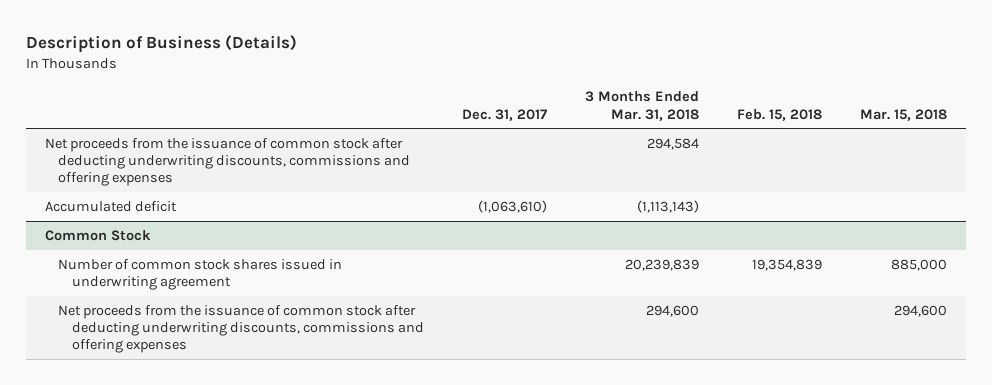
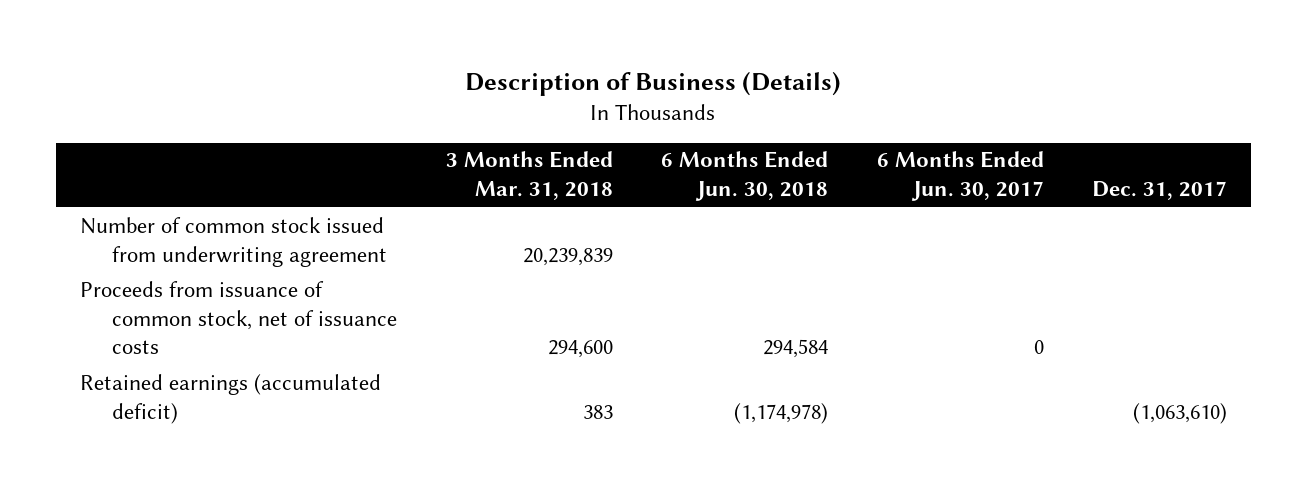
- | Dec. 31, 2017 | 3 Months Ended Mar. 31, 2018 | Feb. 15, 2018 | Mar. 15, 2018
+ | 3 Months Ended Mar. 31, 2018 | 6 Months Ended Jun. 30, 2018 | 6 Months Ended Jun. 30, 2017 | Dec. 31, 2017
- Net proceeds from the issuance of common stock after deducting underwriting discounts, commissions and offering expenses | | 294,584 | |
- Accumulated deficit | (1,063,610) | (1,113,143) | |
- Common Stock
- Number of common stock shares issued in underwriting agreement | | 20,239,839 | 19,354,839 | 885,000
- Net proceeds from the issuance of common stock after deducting underwriting discounts, commissions and offering expenses | | 294,600 | | 294,600
+ Number of common stock issued from underwriting agreement | 20,239,839 | | |
+ Proceeds from issuance of common stock, net of issuance costs | 294,600 | 294,584 | 0 |
+ Retained earnings (accumulated deficit) | 383 | (1,174,978) | | (1,063,610)

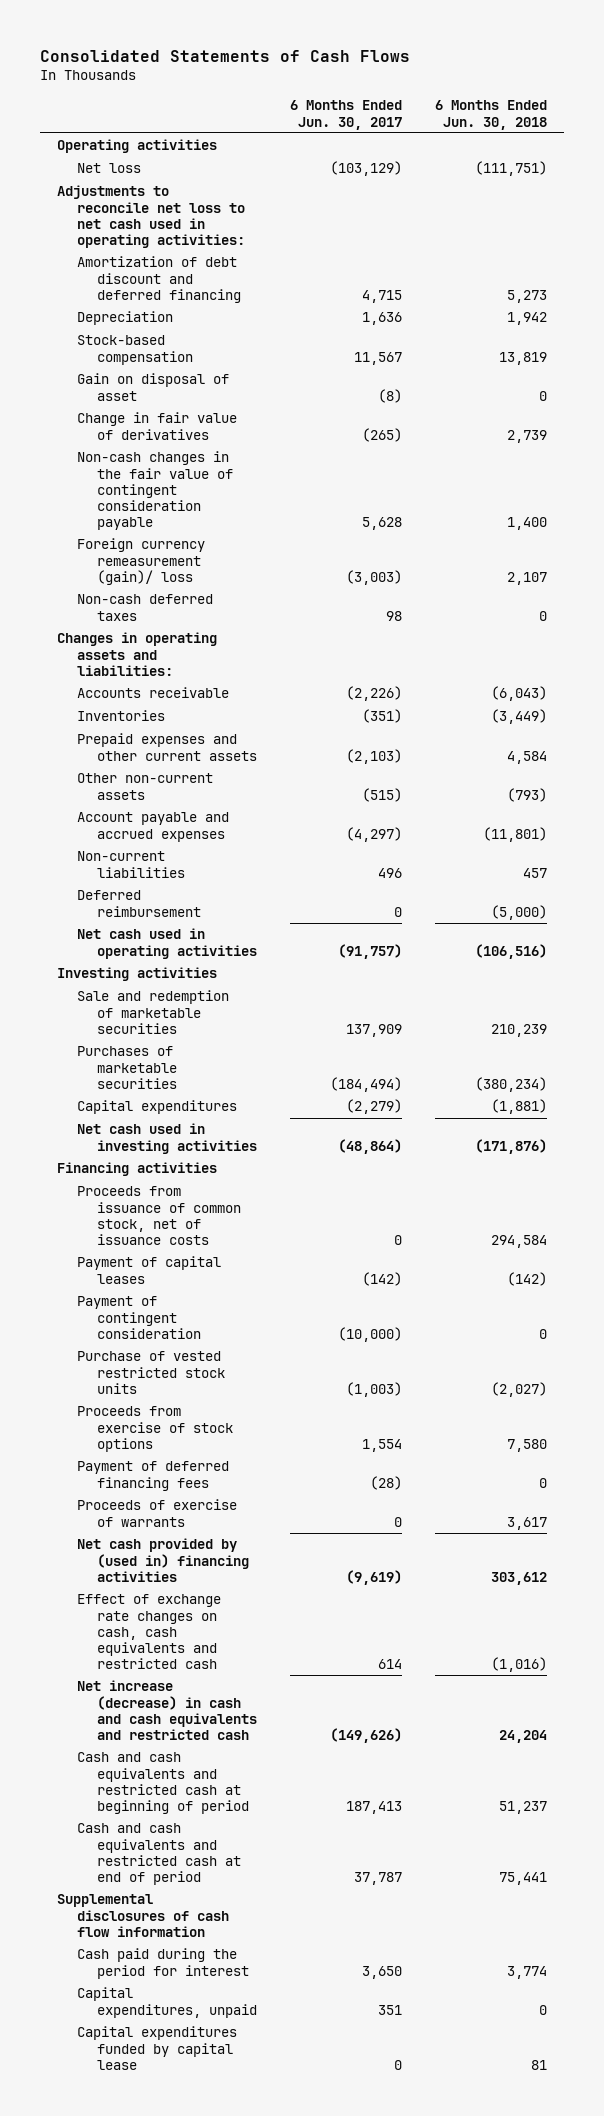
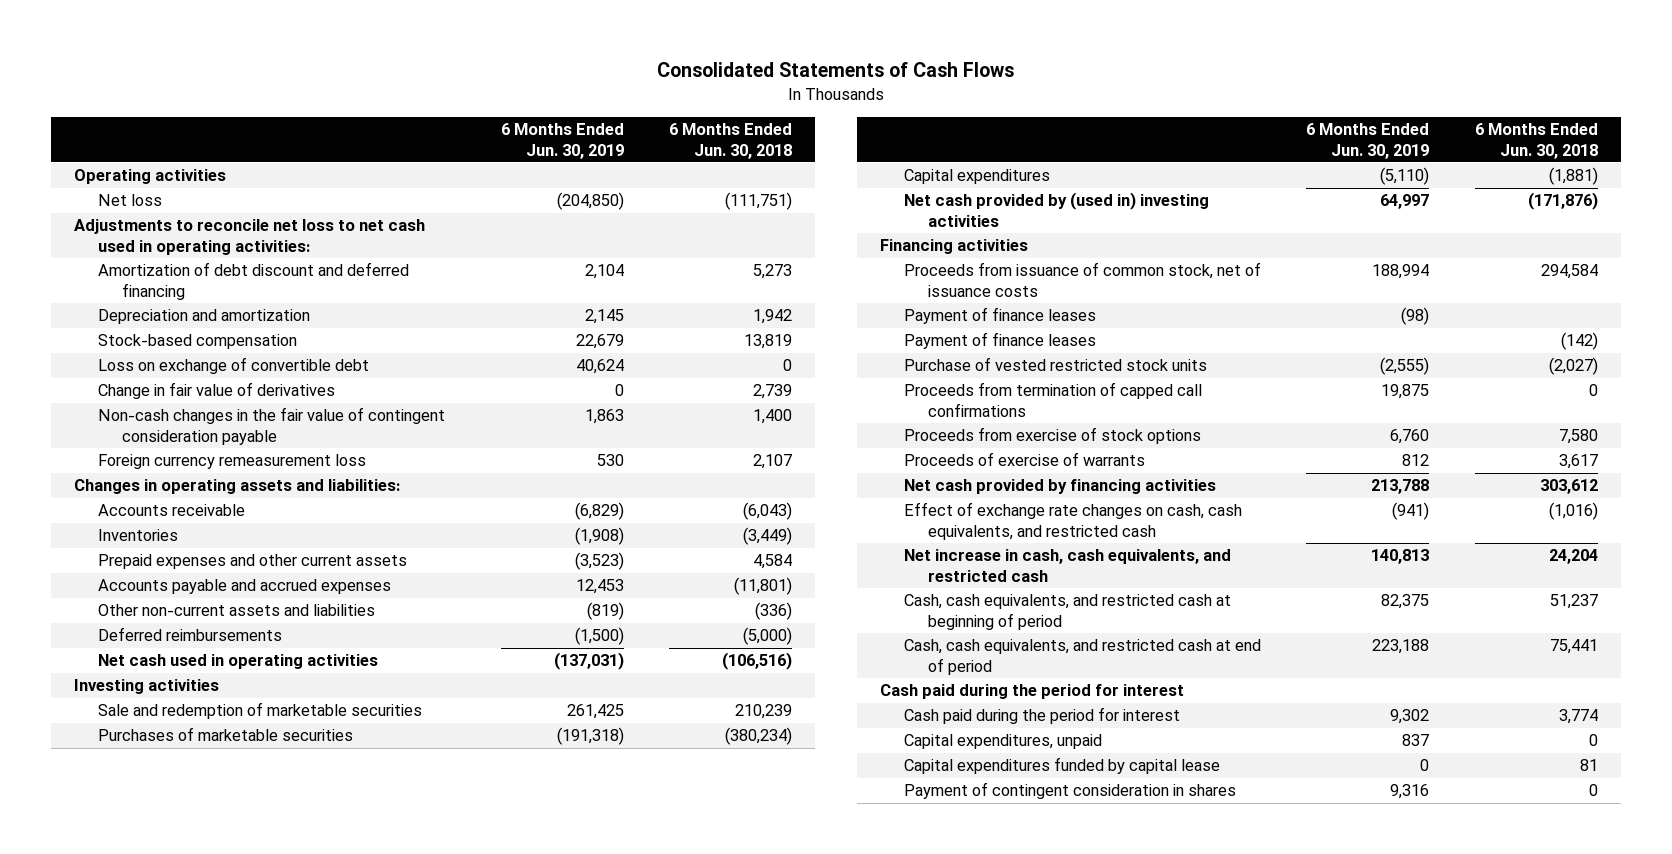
- | 6 Months Ended Jun. 30, 2017 | 6 Months Ended Jun. 30, 2018
+ | 6 Months Ended Jun. 30, 2019 | 6 Months Ended Jun. 30, 2018
- Depreciation | 1,636 | 1,942
+ Depreciation and amortization | 2,145 | 1,942
- Gain on disposal of asset | (8) | 0
+ Loss on exchange of convertible debt | 40,624 | 0
- Foreign currency remeasurement (gain)/ loss | (3,003) | 2,107
- Non-cash deferred taxes | 98 | 0
+ Foreign currency remeasurement loss | 530 | 2,107
- Other non-current assets | (515) | (793)
- Account payable and accrued expenses | (4,297) | (11,801)
- Non-current liabilities | 496 | 457
- Deferred reimbursement | 0 | (5,000)
+ Accounts payable and accrued expenses | 12,453 | (11,801)
+ Other non-current assets and liabilities | (819) | (336)
+ Deferred reimbursements | (1,500) | (5,000)
- Net cash used in investing activities | (48,864) | (171,876)
+ Net cash provided by (used in) investing activities | 64,997 | (171,876)
- Payment of capital leases | (142) | (142)
- Payment of contingent consideration | (10,000) | 0
+ Payment of finance leases | (98) |
+ Payment of finance leases | | (142)
+ Proceeds from termination of capped call confirmations | 19,875 | 0
- Payment of deferred financing fees | (28) | 0
- Net cash provided by (used in) financing activities | (9,619) | 303,612
- Effect of exchange rate changes on cash, cash equivalents and restricted cash | 614 | (1,016)
- Net increase (decrease) in cash and cash equivalents and restricted cash | (149,626) | 24,204
- Cash and cash equivalents and restricted cash at beginning of period | 187,413 | 51,237
- Cash and cash equivalents and restricted cash at end of period | 37,787 | 75,441
- Supplemental disclosures of cash flow information
+ Net cash provided by financing activities | 213,788 | 303,612
+ Effect of exchange rate changes on cash, cash equivalents, and restricted cash | (941) | (1,016)
+ Net increase in cash, cash equivalents, and restricted cash | 140,813 | 24,204
+ Cash, cash equivalents, and restricted cash at beginning of period | 82,375 | 51,237
+ Cash, cash equivalents, and restricted cash at end of period | 223,188 | 75,441
+ Cash paid during the period for interest
+ Payment of contingent consideration in shares | 9,316 | 0

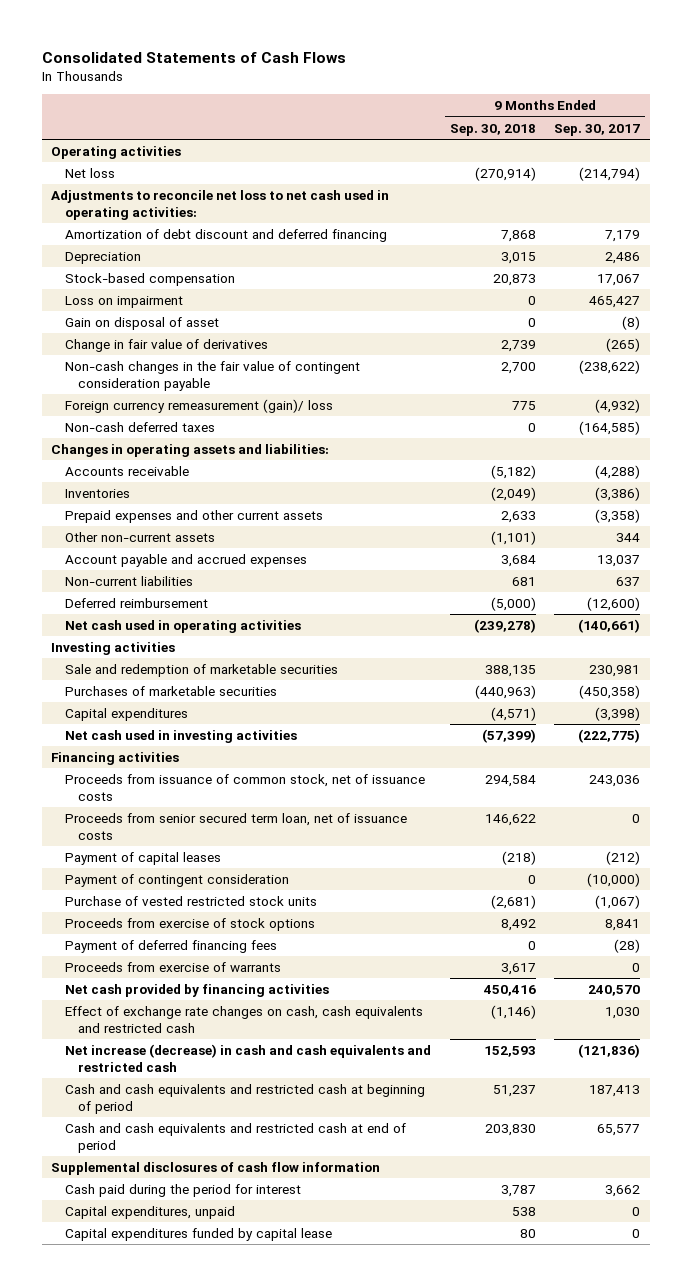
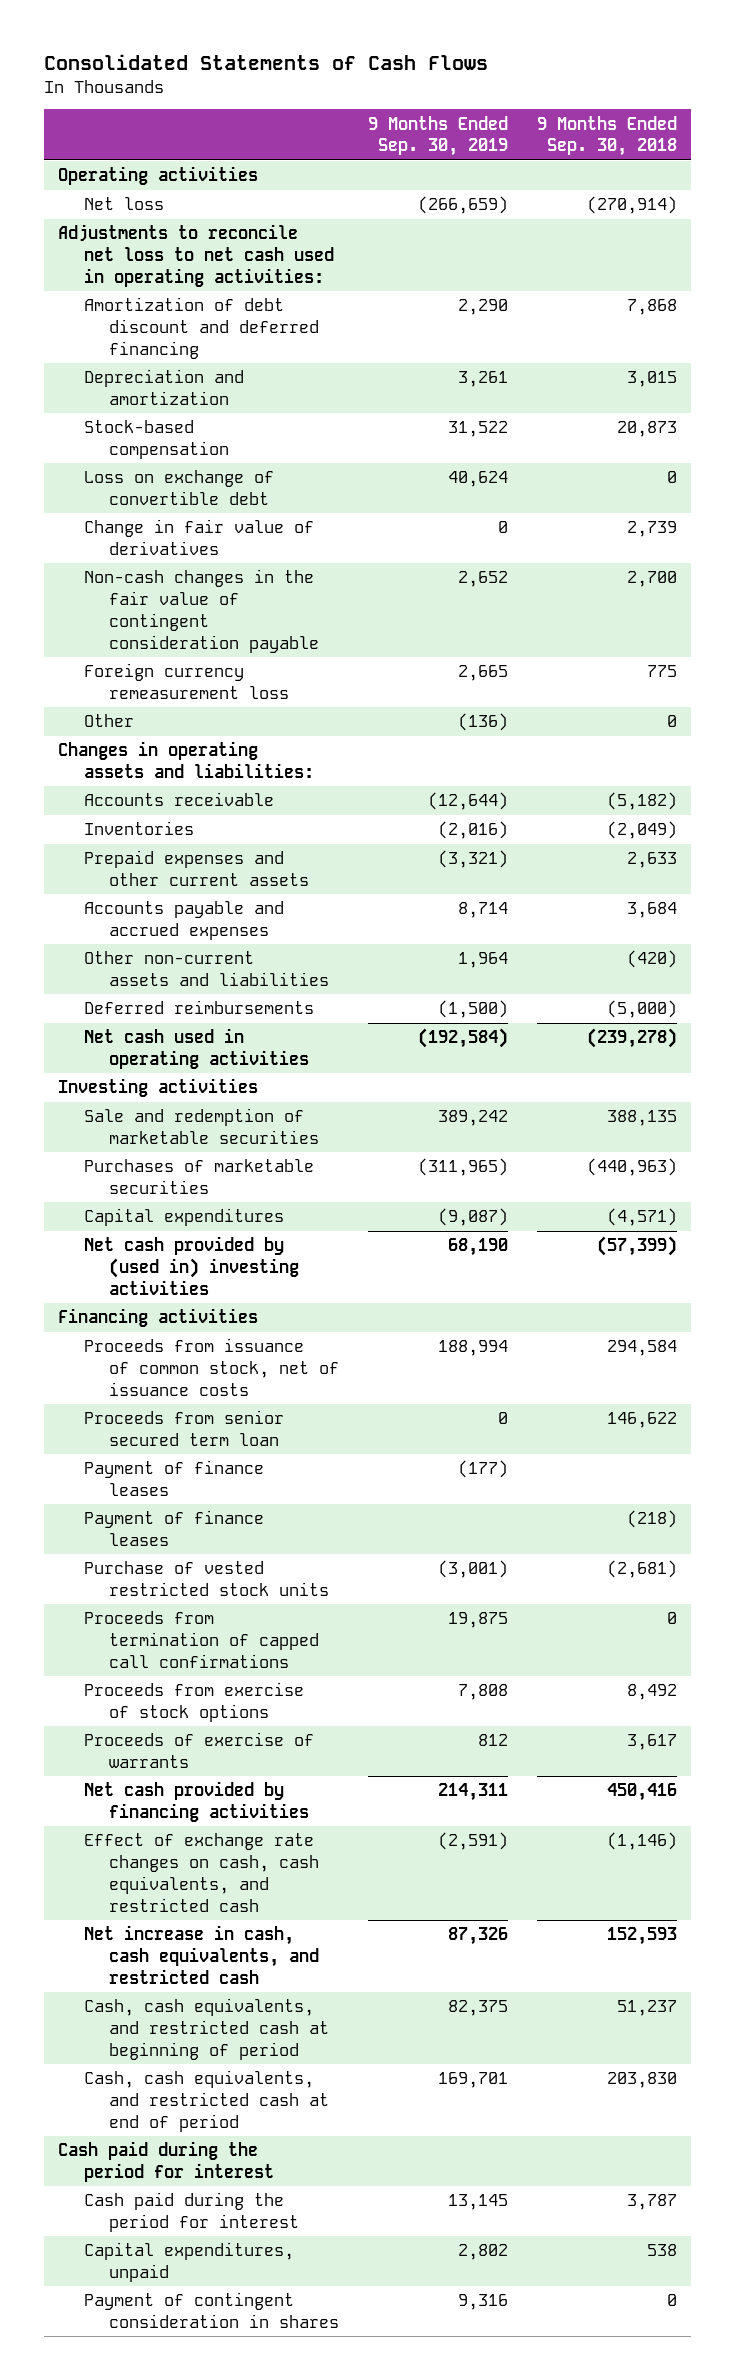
- | 9 Months Ended Sep. 30, 2018 | 9 Months Ended Sep. 30, 2017
+ | 9 Months Ended Sep. 30, 2019 | 9 Months Ended Sep. 30, 2018
- Depreciation | 3,015 | 2,486
+ Depreciation and amortization | 3,261 | 3,015
- Loss on impairment | 0 | 465,427
- Gain on disposal of asset | 0 | (8)
+ Loss on exchange of convertible debt | 40,624 | 0
- Foreign currency remeasurement (gain)/ loss | 775 | (4,932)
- Non-cash deferred taxes | 0 | (164,585)
+ Foreign currency remeasurement loss | 2,665 | 775
+ Other | (136) | 0
- Other non-current assets | (1,101) | 344
- Account payable and accrued expenses | 3,684 | 13,037
- Non-current liabilities | 681 | 637
- Deferred reimbursement | (5,000) | (12,600)
+ Accounts payable and accrued expenses | 8,714 | 3,684
+ Other non-current assets and liabilities | 1,964 | (420)
+ Deferred reimbursements | (1,500) | (5,000)
- Net cash used in investing activities | (57,399) | (222,775)
+ Net cash provided by (used in) investing activities | 68,190 | (57,399)
- Proceeds from senior secured term loan, net of issuance costs | 146,622 | 0
- Payment of capital leases | (218) | (212)
- Payment of contingent consideration | 0 | (10,000)
+ Proceeds from senior secured term loan | 0 | 146,622
+ Payment of finance leases | (177) |
+ Payment of finance leases | | (218)
+ Proceeds from termination of capped call confirmations | 19,875 | 0
- Payment of deferred financing fees | 0 | (28)
- Proceeds from exercise of warrants | 3,617 | 0
+ Proceeds of exercise of warrants | 812 | 3,617
- Effect of exchange rate changes on cash, cash equivalents and restricted cash | (1,146) | 1,030
- Net increase (decrease) in cash and cash equivalents and restricted cash | 152,593 | (121,836)
- Cash and cash equivalents and restricted cash at beginning of period | 51,237 | 187,413
- Cash and cash equivalents and restricted cash at end of period | 203,830 | 65,577
- Supplemental disclosures of cash flow information
+ Effect of exchange rate changes on cash, cash equivalents, and restricted cash | (2,591) | (1,146)
+ Net increase in cash, cash equivalents, and restricted cash | 87,326 | 152,593
+ Cash, cash equivalents, and restricted cash at beginning of period | 82,375 | 51,237
+ Cash, cash equivalents, and restricted cash at end of period | 169,701 | 203,830
+ Cash paid during the period for interest
- Capital expenditures funded by capital lease | 80 | 0
+ Payment of contingent consideration in shares | 9,316 | 0

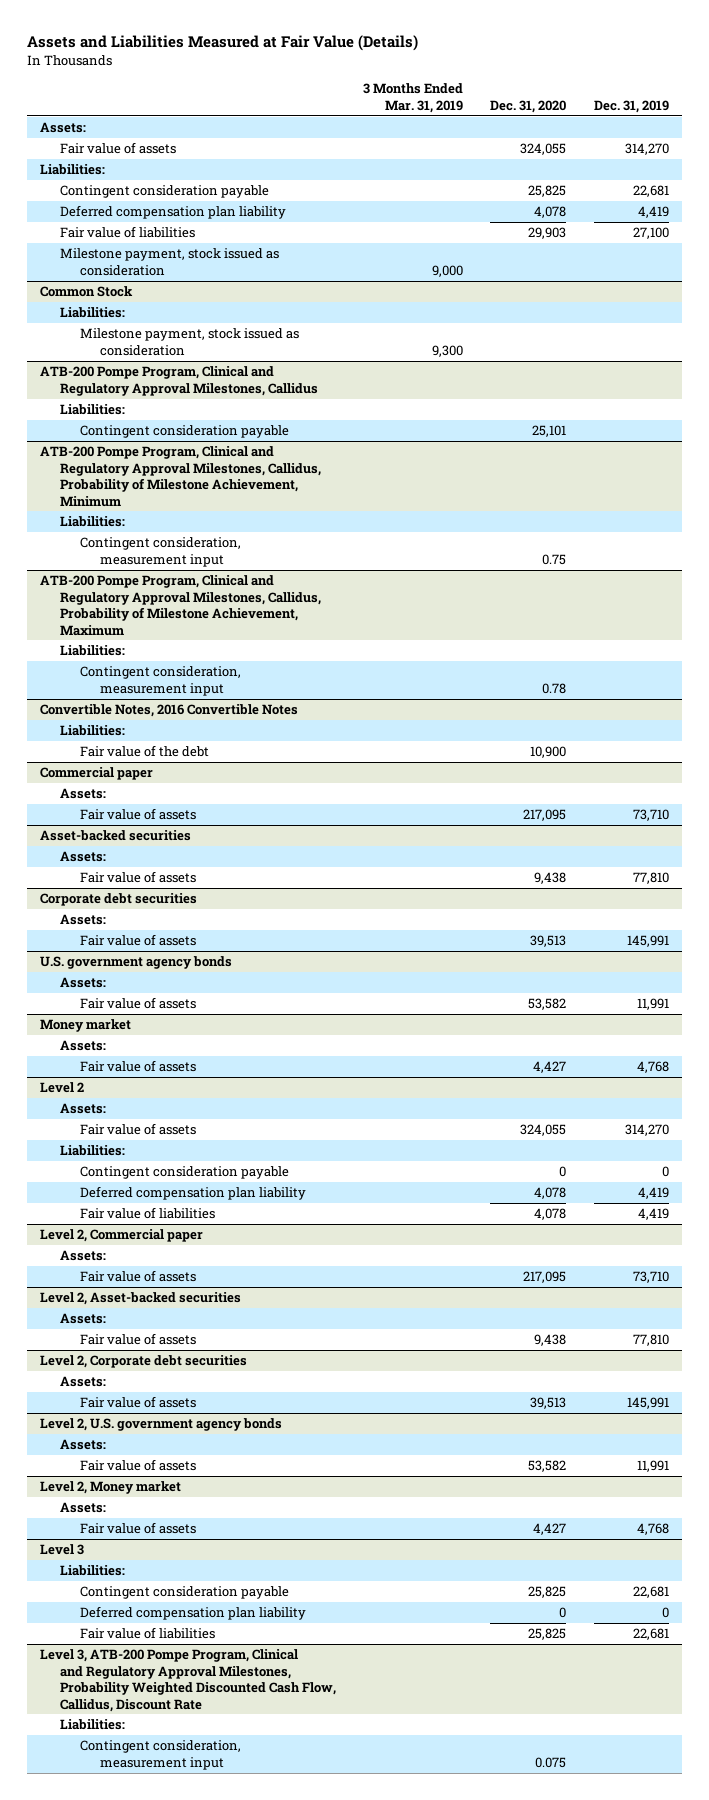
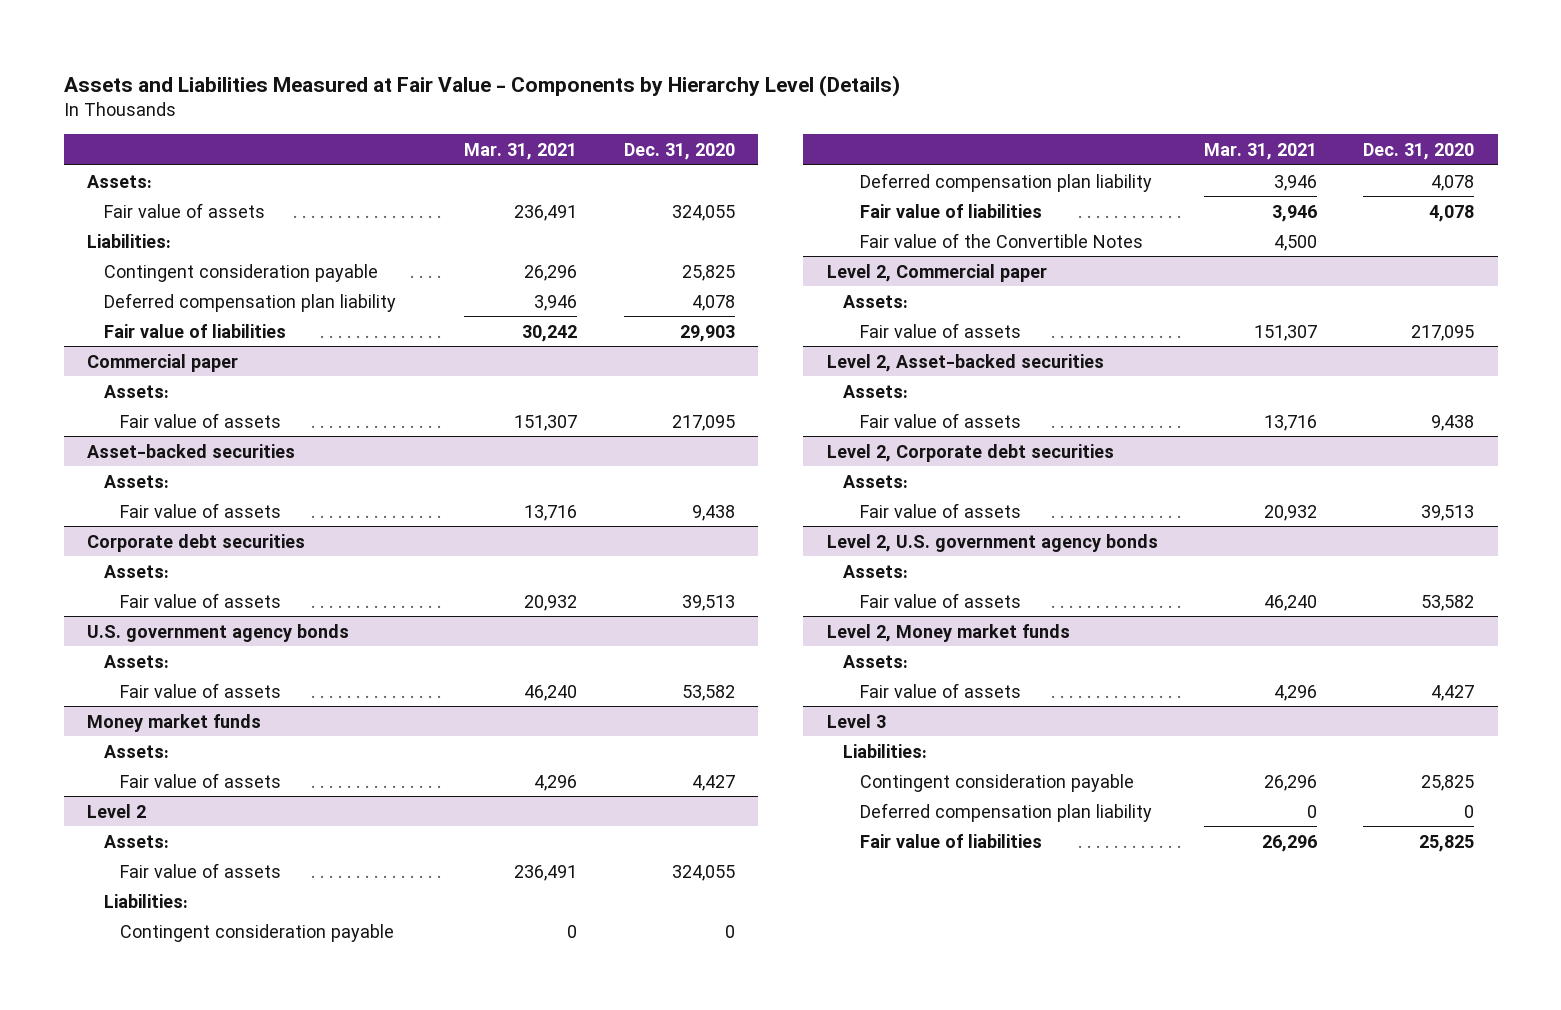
- Assets and Liabilities Measured at Fair Value (Details)
+ Assets and Liabilities Measured at Fair Value - Components by Hierarchy Level (Details)
- | 3 Months Ended Mar. 31, 2019 | Dec. 31, 2020 | Dec. 31, 2019
+ | Mar. 31, 2021 | Dec. 31, 2020
- Milestone payment, stock issued as consideration | 9,000 | |
- Common Stock
- Liabilities:
- Milestone payment, stock issued as consideration | 9,300 | |
- ATB-200 Pompe Program, Clinical and Regulatory Approval Milestones, Callidus
- Liabilities:
- Contingent consideration payable | | 25,101 |
- ATB-200 Pompe Program, Clinical and Regulatory Approval Milestones, Callidus, Probability of Milestone Achievement, Minimum
- Liabilities:
- Contingent consideration, measurement input | | 0.75 |
- ATB-200 Pompe Program, Clinical and Regulatory Approval Milestones, Callidus, Probability of Milestone Achievement, Maximum
- Liabilities:
- Contingent consideration, measurement input | | 0.78 |
- Convertible Notes, 2016 Convertible Notes
- Liabilities:
- Fair value of the debt | | 10,900 |
- Money market
+ Money market funds
@ Level 2
+ Fair value of the Convertible Notes | 4,500 |
- Level 2, Money market
+ Level 2, Money market funds
- Level 3, ATB-200 Pompe Program, Clinical and Regulatory Approval Milestones, Probability Weighted Discounted Cash Flow, Callidus, Discount Rate
- Liabilities:
- Contingent consideration, measurement input | | 0.075 |

